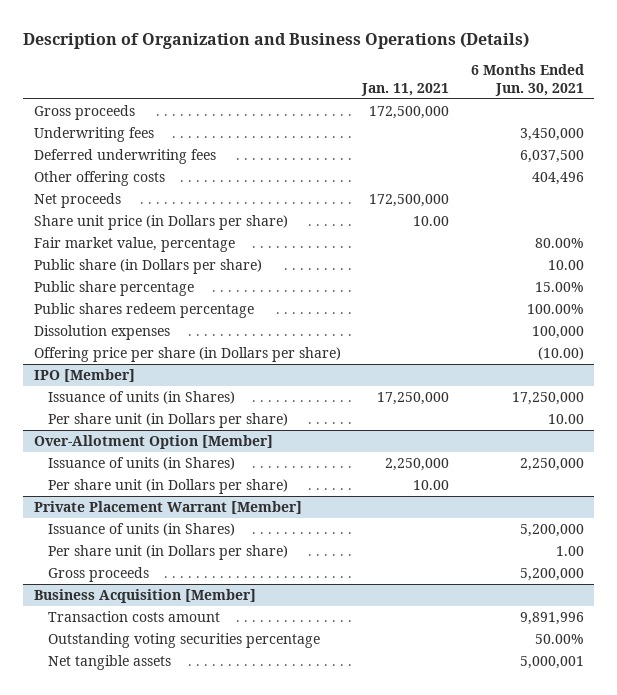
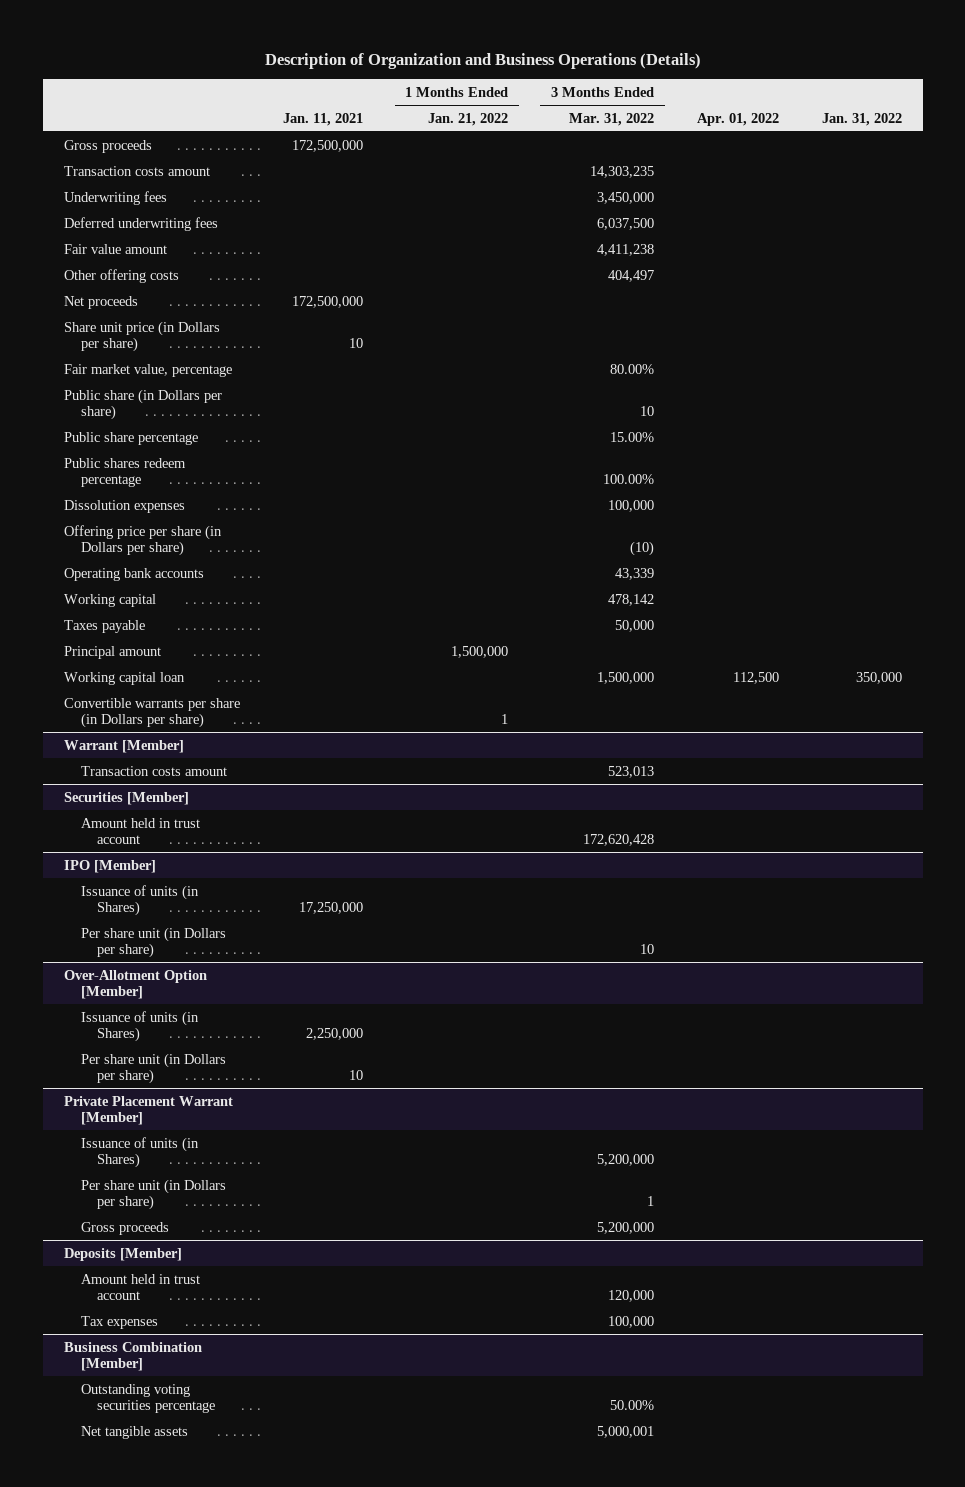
- | Jan. 11, 2021 | 6 Months Ended Jun. 30, 2021
+ | Jan. 11, 2021 | 1 Months Ended Jan. 21, 2022 | 3 Months Ended Mar. 31, 2022 | Apr. 01, 2022 | Jan. 31, 2022
+ Transaction costs amount | | | 14,303,235 | |
+ Fair value amount | | | 4,411,238 | |
- Share unit price (in Dollars per share) | 10.00 |
+ Share unit price (in Dollars per share) | 10 | | | |
+ Operating bank accounts | | | 43,339 | |
+ Working capital | | | 478,142 | |
+ Taxes payable | | | 50,000 | |
+ Principal amount | | 1,500,000 | | |
+ Working capital loan | | | 1,500,000 | 112,500 | 350,000
+ Convertible warrants per share (in Dollars per share) | | 1 | | |
+ Warrant [Member]
+ Transaction costs amount | | | 523,013 | |
+ Securities [Member]
+ Amount held in trust account | | | 172,620,428 | |
@ Over-Allotment Option [Member]
- Per share unit (in Dollars per share) | 10.00 |
+ Per share unit (in Dollars per share) | 10 | | | |
- Business Acquisition [Member]
- Transaction costs amount | | 9,891,996
+ Deposits [Member]
+ Amount held in trust account | | | 120,000 | |
+ Tax expenses | | | 100,000 | |
+ Business Combination [Member]

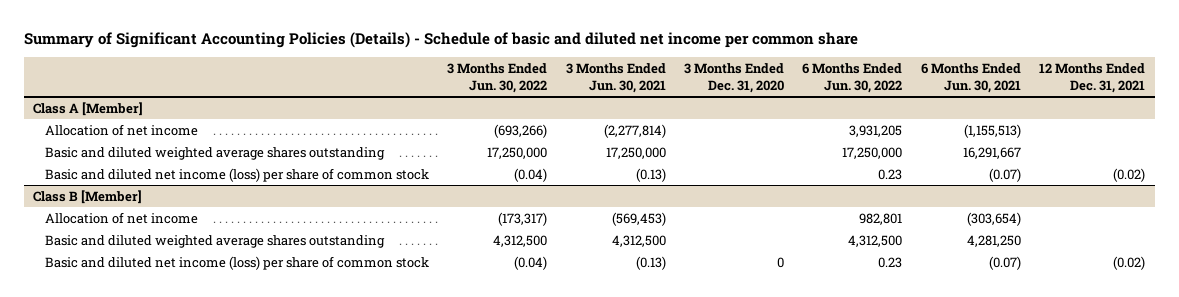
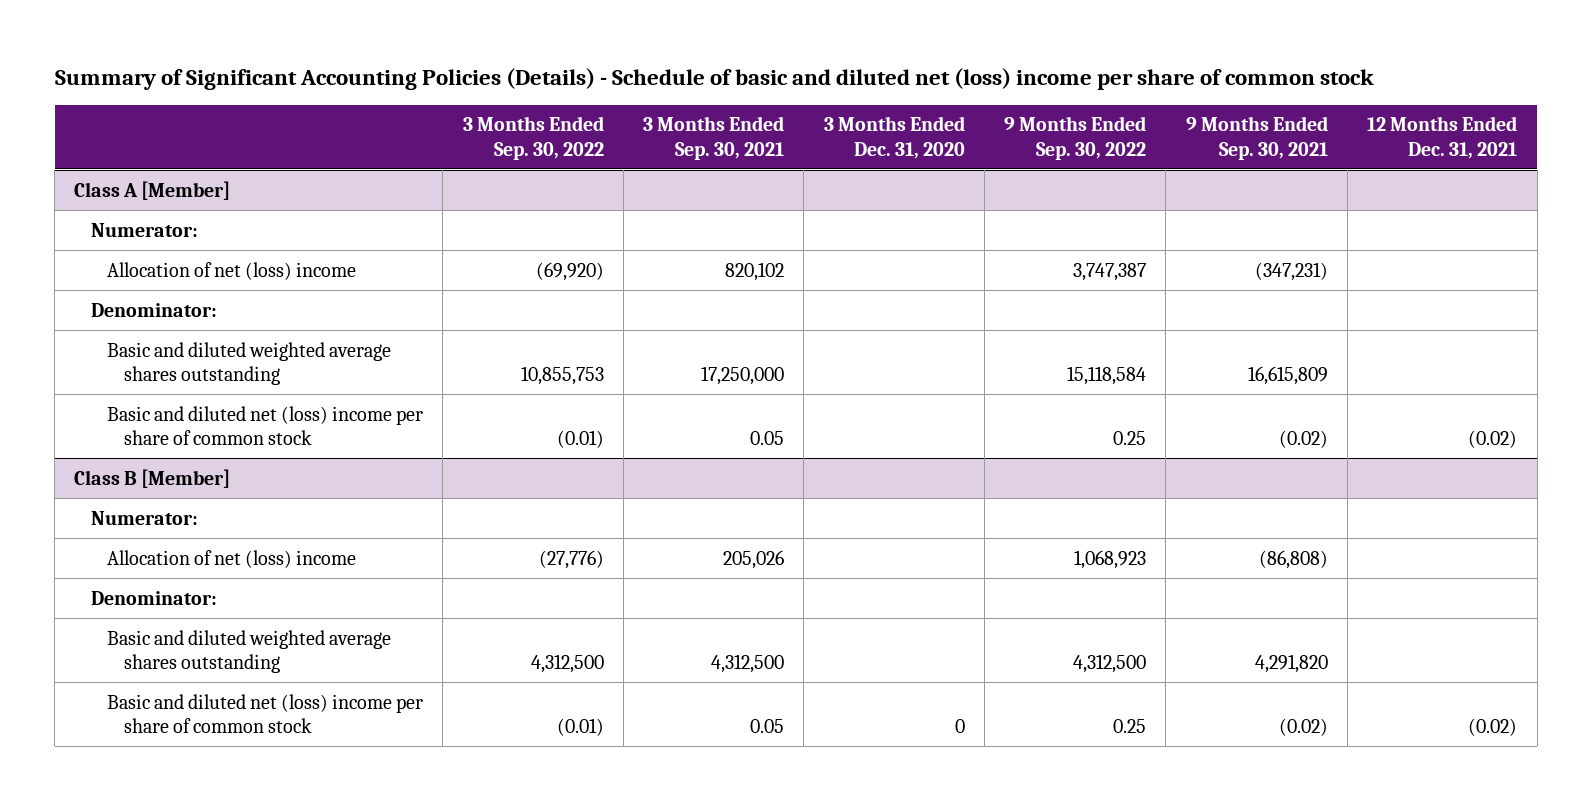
- Summary of Significant Accounting Policies (Details) - Schedule of basic and diluted net income per common share
+ Summary of Significant Accounting Policies (Details) - Schedule of basic and diluted net (loss) income per share of common stock
- | 3 Months Ended Jun. 30, 2022 | 3 Months Ended Jun. 30, 2021 | 3 Months Ended Dec. 31, 2020 | 6 Months Ended Jun. 30, 2022 | 6 Months Ended Jun. 30, 2021 | 12 Months Ended Dec. 31, 2021
+ | 3 Months Ended Sep. 30, 2022 | 3 Months Ended Sep. 30, 2021 | 3 Months Ended Dec. 31, 2020 | 9 Months Ended Sep. 30, 2022 | 9 Months Ended Sep. 30, 2021 | 12 Months Ended Dec. 31, 2021
@ Class A [Member]
- Allocation of net income | (693,266) | (2,277,814) | | 3,931,205 | (1,155,513) |
+ Numerator:
+ Allocation of net (loss) income | (69,920) | 820,102 | | 3,747,387 | (347,231) |
+ Denominator:
- Basic and diluted net income (loss) per share of common stock | (0.04) | (0.13) | | 0.23 | (0.07) | (0.02)
+ Basic and diluted net (loss) income per share of common stock | (0.01) | 0.05 | | 0.25 | (0.02) | (0.02)
@ Class B [Member]
- Allocation of net income | (173,317) | (569,453) | | 982,801 | (303,654) |
+ Numerator:
+ Allocation of net (loss) income | (27,776) | 205,026 | | 1,068,923 | (86,808) |
+ Denominator:
- Basic and diluted net income (loss) per share of common stock | (0.04) | (0.13) | 0 | 0.23 | (0.07) | (0.02)
+ Basic and diluted net (loss) income per share of common stock | (0.01) | 0.05 | 0 | 0.25 | (0.02) | (0.02)

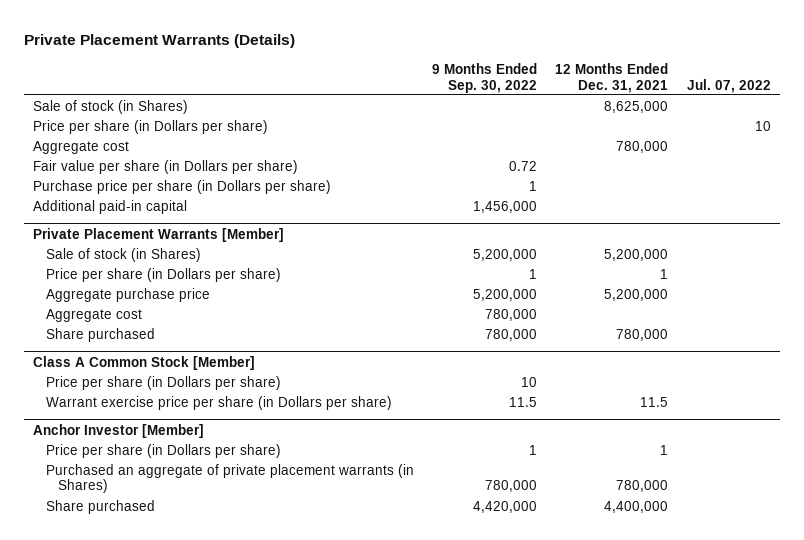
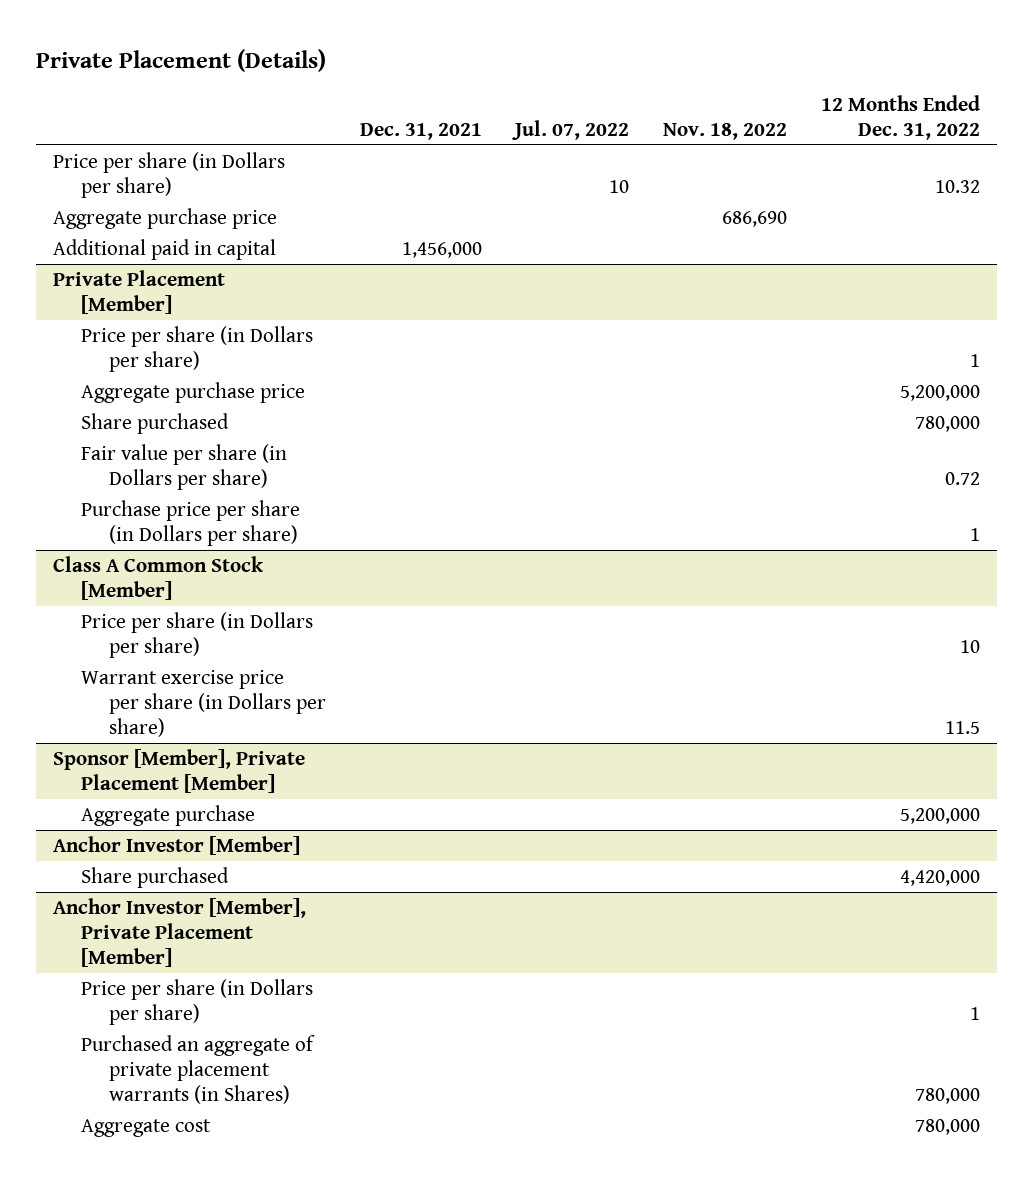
- Private Placement Warrants (Details)
+ Private Placement (Details)
- | 9 Months Ended Sep. 30, 2022 | 12 Months Ended Dec. 31, 2021 | Jul. 07, 2022
+ | Dec. 31, 2021 | Jul. 07, 2022 | Nov. 18, 2022 | 12 Months Ended Dec. 31, 2022
- Sale of stock (in Shares) | | 8,625,000 |
- Aggregate cost | | 780,000 |
- Fair value per share (in Dollars per share) | 0.72 | |
- Purchase price per share (in Dollars per share) | 1 | |
- Additional paid-in capital | 1,456,000 | |
- Private Placement Warrants [Member]
- Sale of stock (in Shares) | 5,200,000 | 5,200,000 |
+ Aggregate purchase price | | | 686,690 |
+ Additional paid in capital | 1,456,000 | | |
+ Private Placement [Member]
- Aggregate cost | 780,000 | |
+ Fair value per share (in Dollars per share) | | | | 0.72
+ Purchase price per share (in Dollars per share) | | | | 1
+ Sponsor [Member], Private Placement [Member]
+ Aggregate purchase | | | | 5,200,000
@ Anchor Investor [Member]
- Price per share (in Dollars per share) | 1 | 1 |
- Purchased an aggregate of private placement warrants (in Shares) | 780,000 | 780,000 |
+ Anchor Investor [Member], Private Placement [Member]
+ Price per share (in Dollars per share) | | | | 1
+ Purchased an aggregate of private placement warrants (in Shares) | | | | 780,000
+ Aggregate cost | | | | 780,000

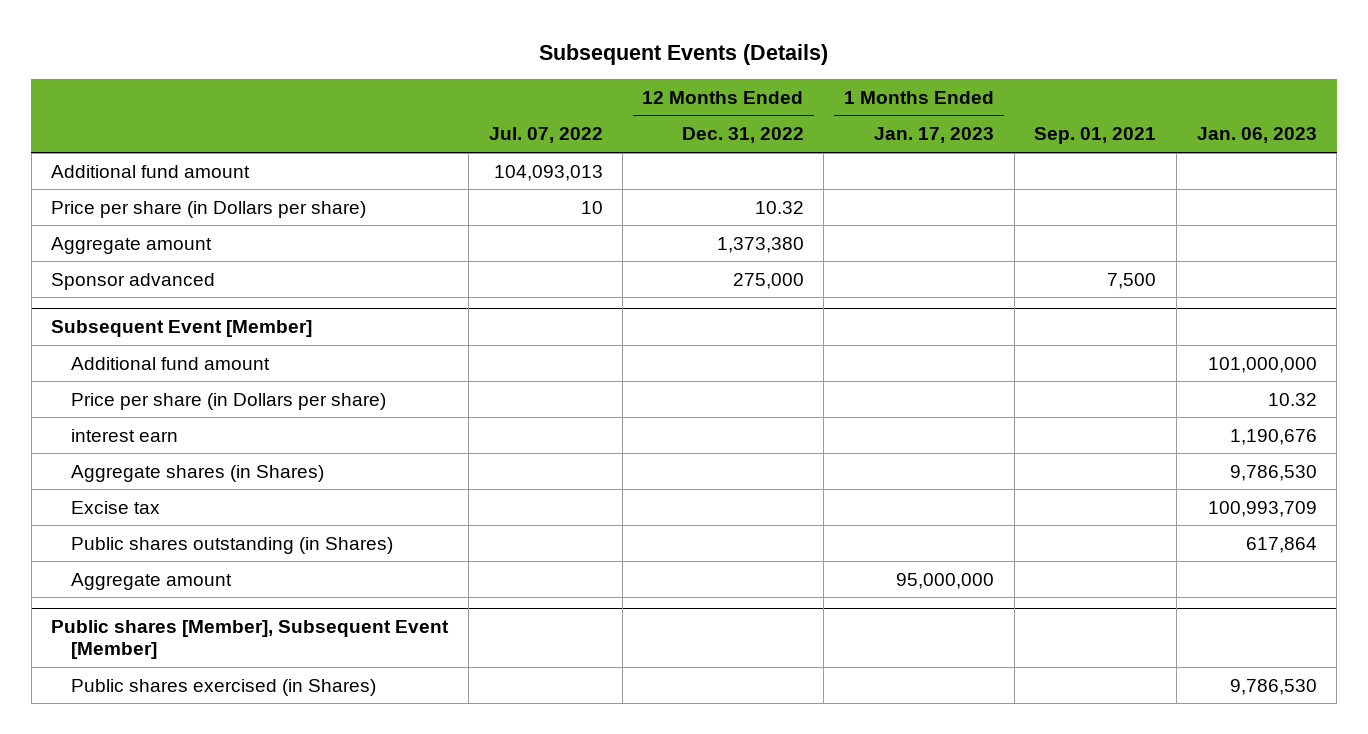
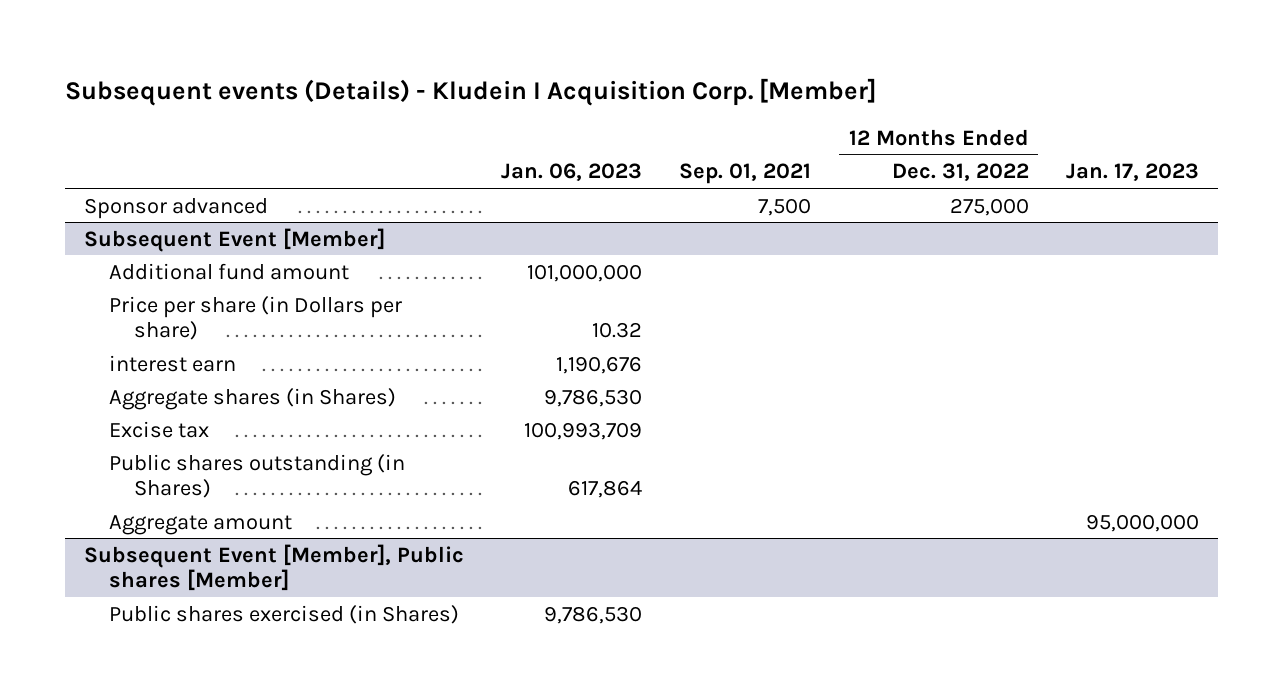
- Subsequent Events (Details)
+ Subsequent events (Details) - Kludein I Acquisition Corp. [Member]
- | Jul. 07, 2022 | 12 Months Ended Dec. 31, 2022 | 1 Months Ended Jan. 17, 2023 | Sep. 01, 2021 | Jan. 06, 2023
+ | Jan. 06, 2023 | Sep. 01, 2021 | 12 Months Ended Dec. 31, 2022 | Jan. 17, 2023
- Additional fund amount | 104,093,013 | | | |
- Price per share (in Dollars per share) | 10 | 10.32 | | |
- Aggregate amount | | 1,373,380 | | |
- Public shares [Member], Subsequent Event [Member]
+ Subsequent Event [Member], Public shares [Member]

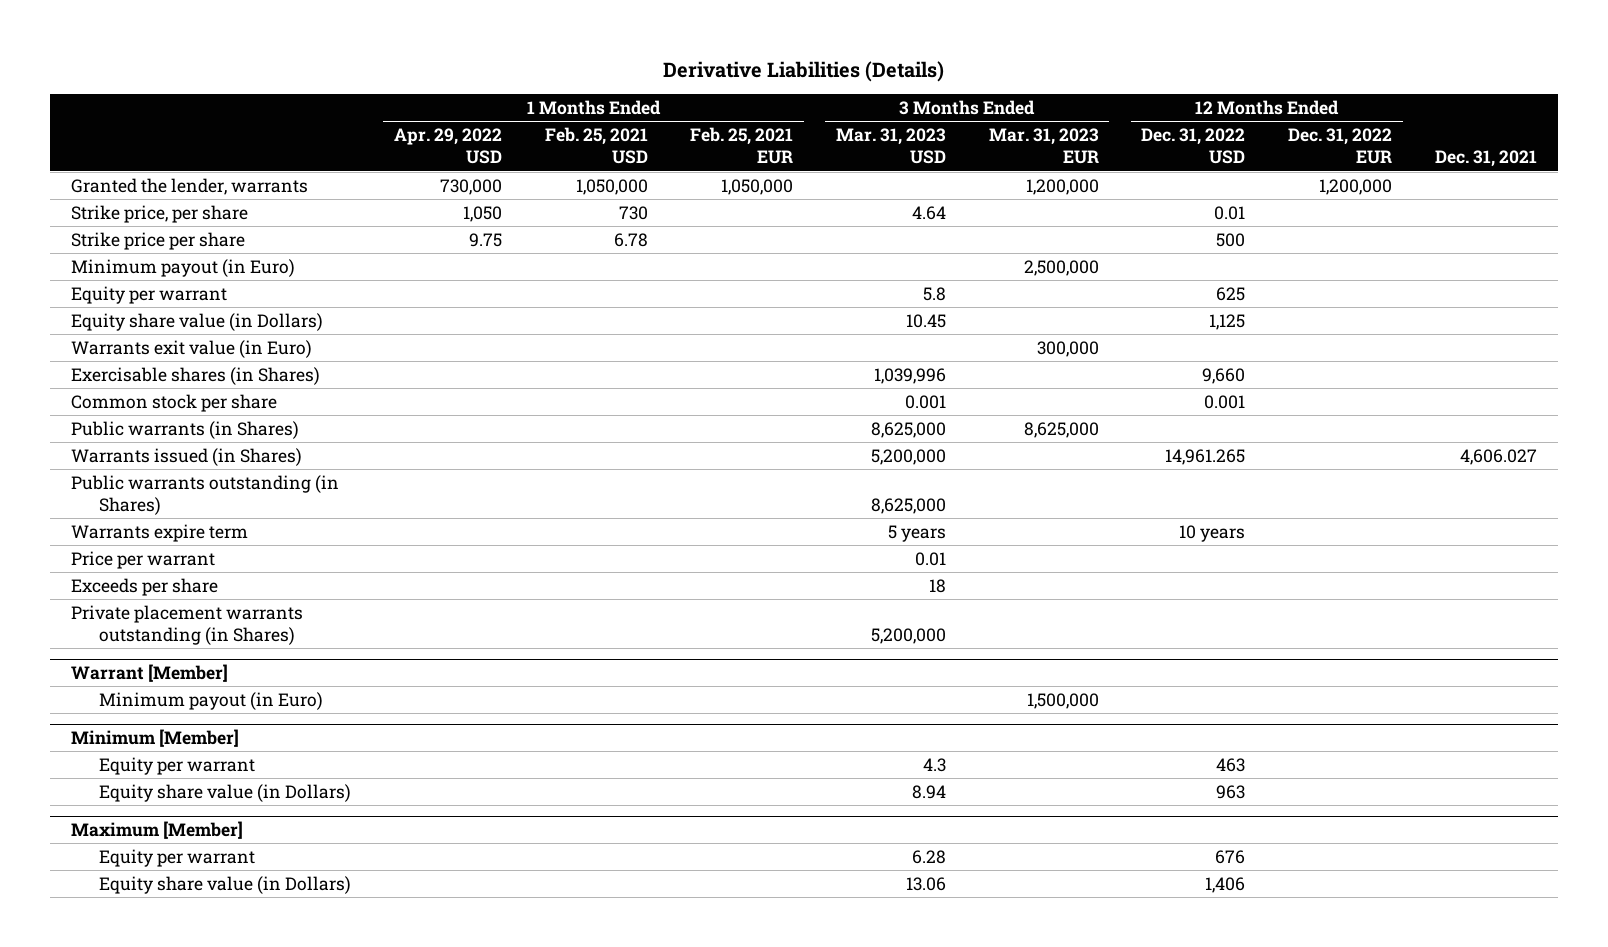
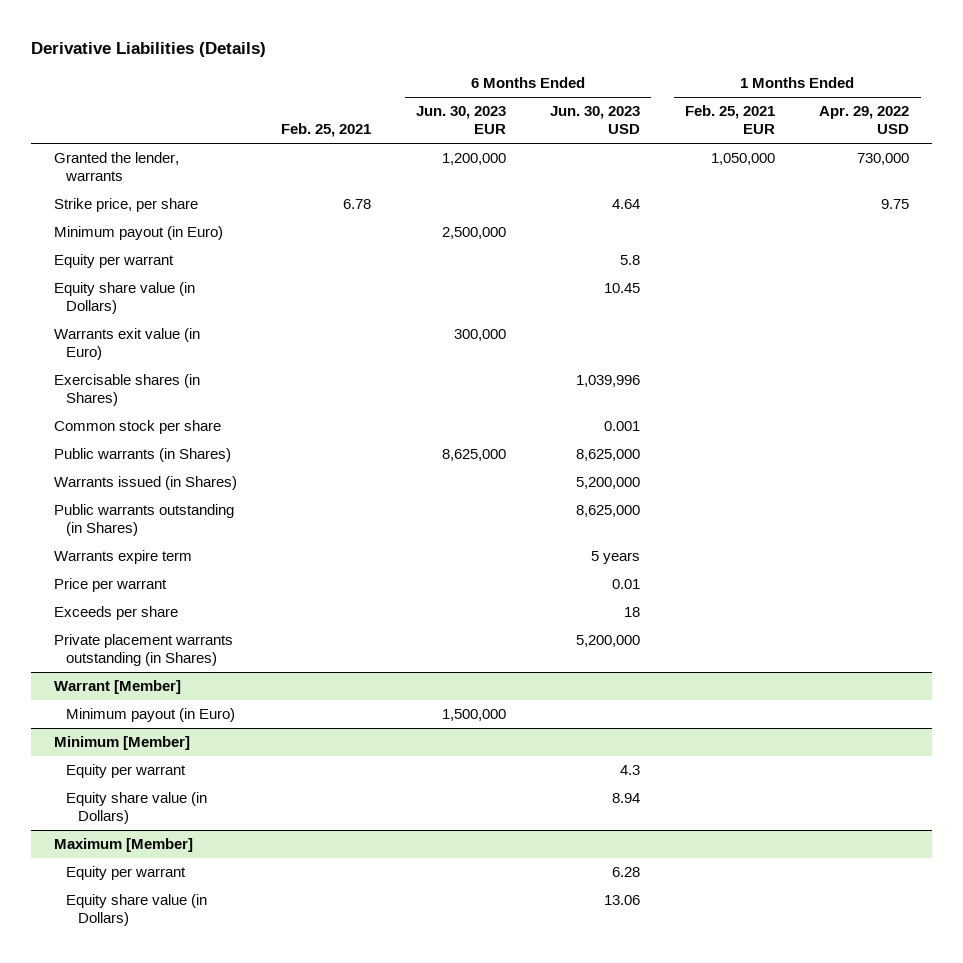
- | 1 Months Ended Apr. 29, 2022 USD | 1 Months Ended Feb. 25, 2021 USD | 1 Months Ended Feb. 25, 2021 EUR | 3 Months Ended Mar. 31, 2023 USD | 3 Months Ended Mar. 31, 2023 EUR | 12 Months Ended Dec. 31, 2022 USD | 12 Months Ended Dec. 31, 2022 EUR | Dec. 31, 2021
+ | Feb. 25, 2021 | 6 Months Ended Jun. 30, 2023 EUR | 6 Months Ended Jun. 30, 2023 USD | 1 Months Ended Feb. 25, 2021 EUR | 1 Months Ended Apr. 29, 2022 USD
- Strike price, per share | 1,050 | 730 | | 4.64 | | 0.01 | |
- Strike price per share | 9.75 | 6.78 | | | | 500 | |
+ Strike price, per share | 6.78 | | 4.64 | | 9.75

